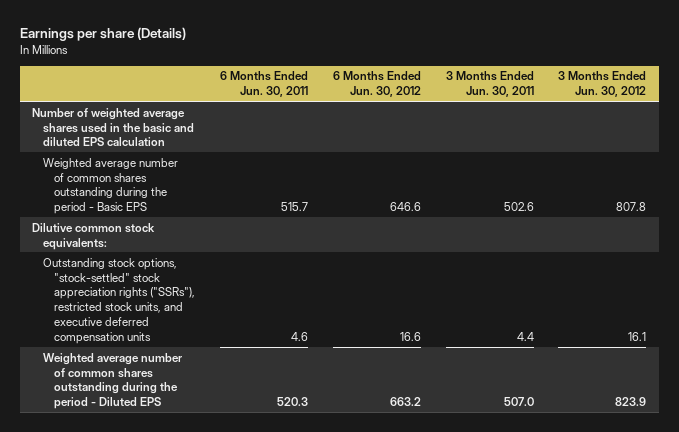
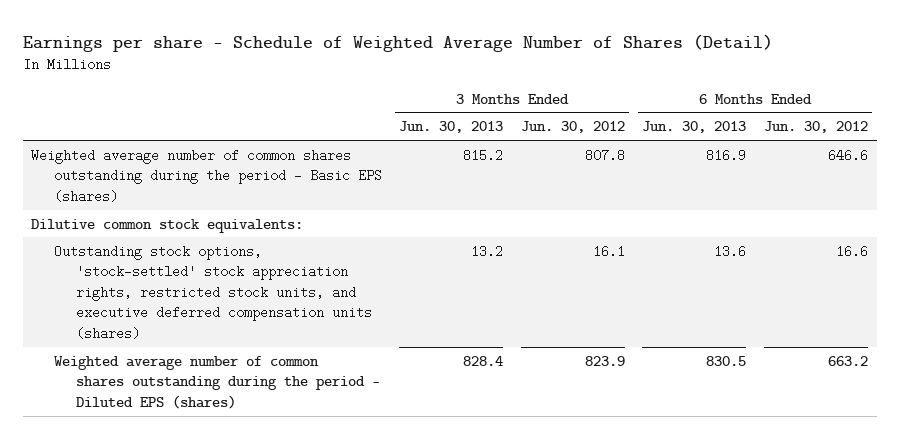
- Earnings per share (Details)
+ Earnings per share - Schedule of Weighted Average Number of Shares (Detail)
- | 6 Months Ended Jun. 30, 2011 | 6 Months Ended Jun. 30, 2012 | 3 Months Ended Jun. 30, 2011 | 3 Months Ended Jun. 30, 2012
+ | 3 Months Ended Jun. 30, 2013 | 3 Months Ended Jun. 30, 2012 | 6 Months Ended Jun. 30, 2013 | 6 Months Ended Jun. 30, 2012
- Number of weighted average shares used in the basic and diluted EPS calculation
- Weighted average number of common shares outstanding during the period - Basic EPS | 515.7 | 646.6 | 502.6 | 807.8
+ Weighted average number of common shares outstanding during the period - Basic EPS (shares) | 815.2 | 807.8 | 816.9 | 646.6
- Outstanding stock options, "stock-settled" stock appreciation rights ("SSRs"), restricted stock units, and executive deferred compensation units | 4.6 | 16.6 | 4.4 | 16.1
- Weighted average number of common shares outstanding during the period - Diluted EPS | 520.3 | 663.2 | 507.0 | 823.9
+ Outstanding stock options, 'stock-settled' stock appreciation rights, restricted stock units, and executive deferred compensation units (shares) | 13.2 | 16.1 | 13.6 | 16.6
+ Weighted average number of common shares outstanding during the period - Diluted EPS (shares) | 828.4 | 823.9 | 830.5 | 663.2

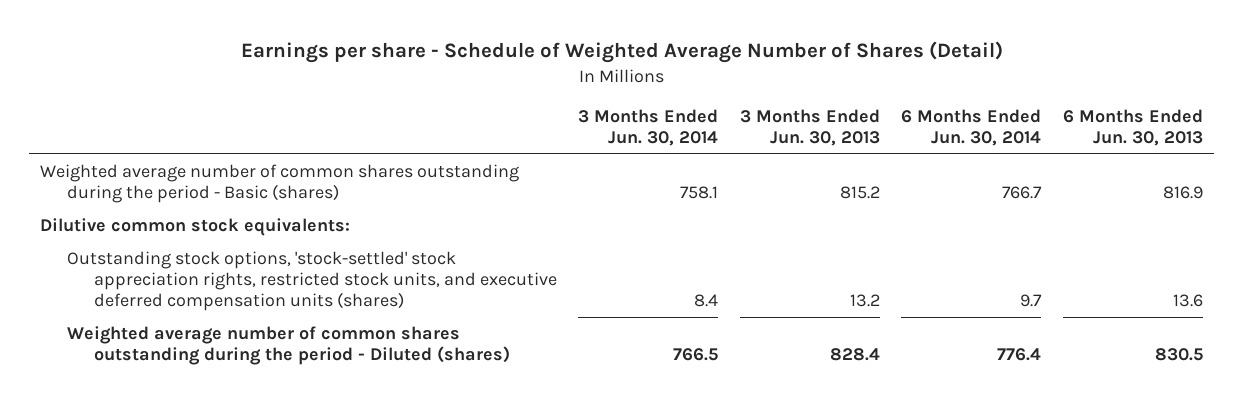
- | 3 Months Ended Jun. 30, 2013 | 3 Months Ended Jun. 30, 2012 | 6 Months Ended Jun. 30, 2013 | 6 Months Ended Jun. 30, 2012
+ | 3 Months Ended Jun. 30, 2014 | 3 Months Ended Jun. 30, 2013 | 6 Months Ended Jun. 30, 2014 | 6 Months Ended Jun. 30, 2013
- Weighted average number of common shares outstanding during the period - Basic EPS (shares) | 815.2 | 807.8 | 816.9 | 646.6
+ Weighted average number of common shares outstanding during the period - Basic (shares) | 758.1 | 815.2 | 766.7 | 816.9
- Weighted average number of common shares outstanding during the period - Diluted EPS (shares) | 828.4 | 823.9 | 830.5 | 663.2
+ Weighted average number of common shares outstanding during the period - Diluted (shares) | 766.5 | 828.4 | 776.4 | 830.5

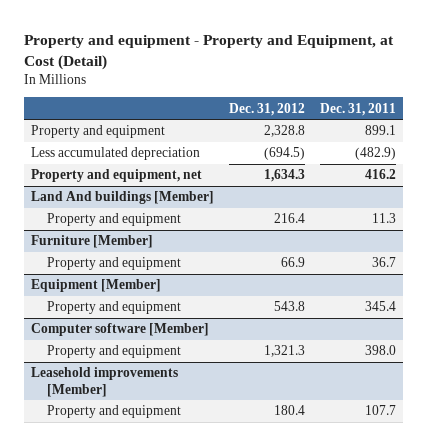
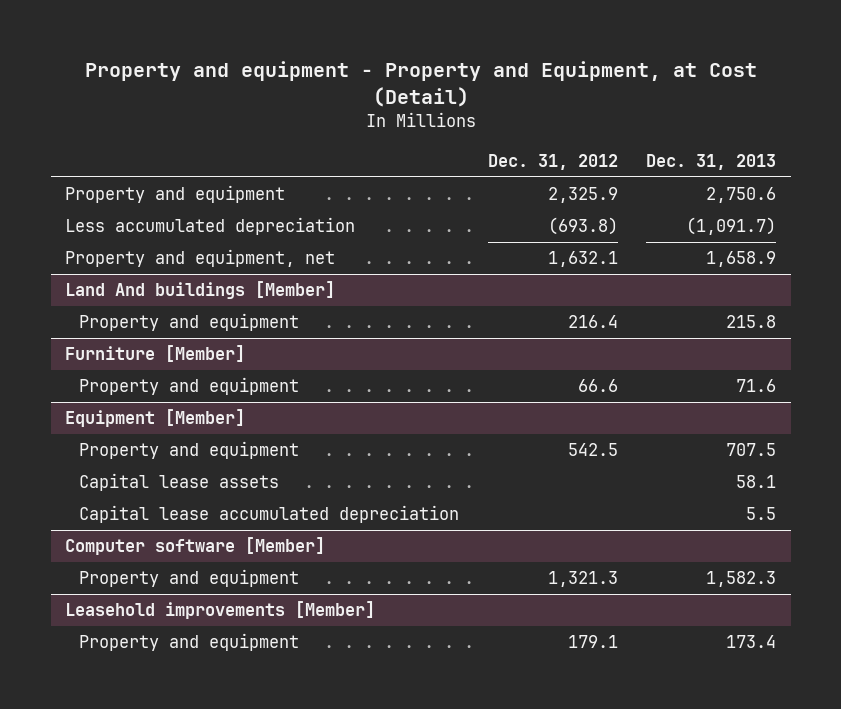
- | Dec. 31, 2012 | Dec. 31, 2011
+ | Dec. 31, 2012 | Dec. 31, 2013
- Property and equipment | 2,328.8 | 899.1
- Less accumulated depreciation | (694.5) | (482.9)
- Property and equipment, net | 1,634.3 | 416.2
+ Property and equipment | 2,325.9 | 2,750.6
+ Less accumulated depreciation | (693.8) | (1,091.7)
+ Property and equipment, net | 1,632.1 | 1,658.9
@ Furniture [Member]
- Property and equipment | 66.9 | 36.7
+ Property and equipment | 66.6 | 71.6
@ Equipment [Member]
- Property and equipment | 543.8 | 345.4
+ Property and equipment | 542.5 | 707.5
+ Capital lease assets | | 58.1
+ Capital lease accumulated depreciation | | 5.5
@ Leasehold improvements [Member]
- Property and equipment | 180.4 | 107.7
+ Property and equipment | 179.1 | 173.4

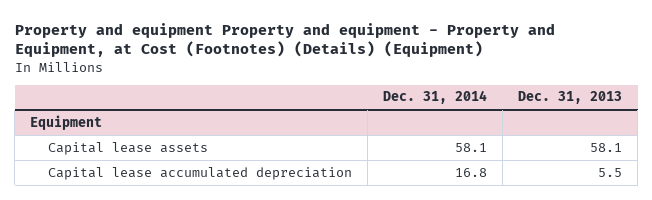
- Property and equipment - Property and Equipment, at Cost (Detail)
+ Property and equipment Property and equipment - Property and Equipment, at Cost (Footnotes) (Details) (Equipment)
- | Dec. 31, 2012 | Dec. 31, 2013
+ | Dec. 31, 2014 | Dec. 31, 2013
- Property and equipment | 2,325.9 | 2,750.6
- Less accumulated depreciation | (693.8) | (1,091.7)
- Property and equipment, net | 1,632.1 | 1,658.9
- Land And buildings [Member]
- Property and equipment | 216.4 | 215.8
- Furniture [Member]
- Property and equipment | 66.6 | 71.6
- Equipment [Member]
- Property and equipment | 542.5 | 707.5
+ Equipment
- Computer software [Member]
- Property and equipment | 1,321.3 | 1,582.3
- Leasehold improvements [Member]
- Property and equipment | 179.1 | 173.4

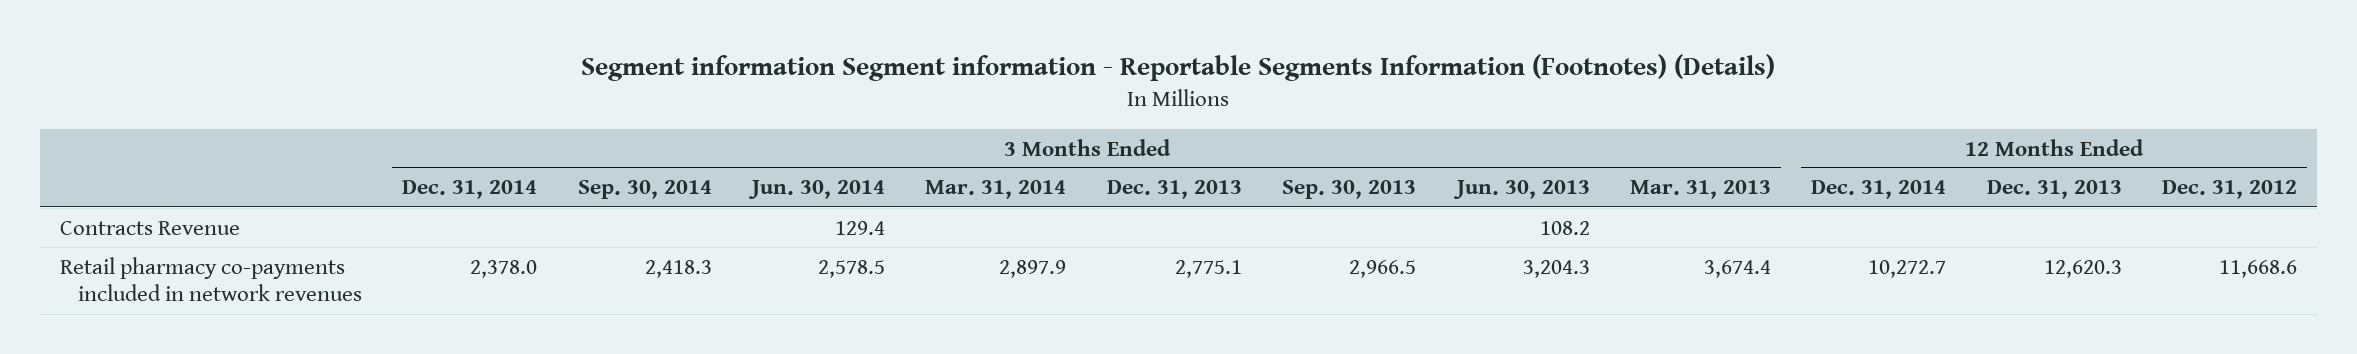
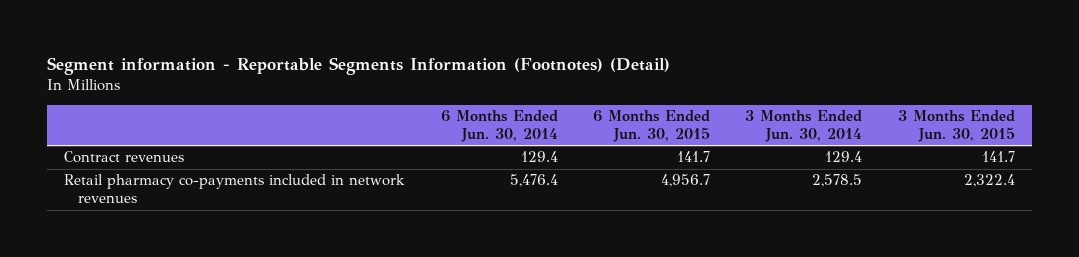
- Segment information Segment information - Reportable Segments Information (Footnotes) (Details)
+ Segment information - Reportable Segments Information (Footnotes) (Detail)
- | 3 Months Ended Dec. 31, 2014 | 3 Months Ended Sep. 30, 2014 | 3 Months Ended Jun. 30, 2014 | 3 Months Ended Mar. 31, 2014 | 3 Months Ended Dec. 31, 2013 | 3 Months Ended Sep. 30, 2013 | 3 Months Ended Jun. 30, 2013 | 3 Months Ended Mar. 31, 2013 | 12 Months Ended Dec. 31, 2014 | 12 Months Ended Dec. 31, 2013 | 12 Months Ended Dec. 31, 2012
+ | 6 Months Ended Jun. 30, 2014 | 6 Months Ended Jun. 30, 2015 | 3 Months Ended Jun. 30, 2014 | 3 Months Ended Jun. 30, 2015
- Contracts Revenue | | | 129.4 | | | | 108.2 | | | |
+ Contract revenues | 129.4 | 141.7 | 129.4 | 141.7

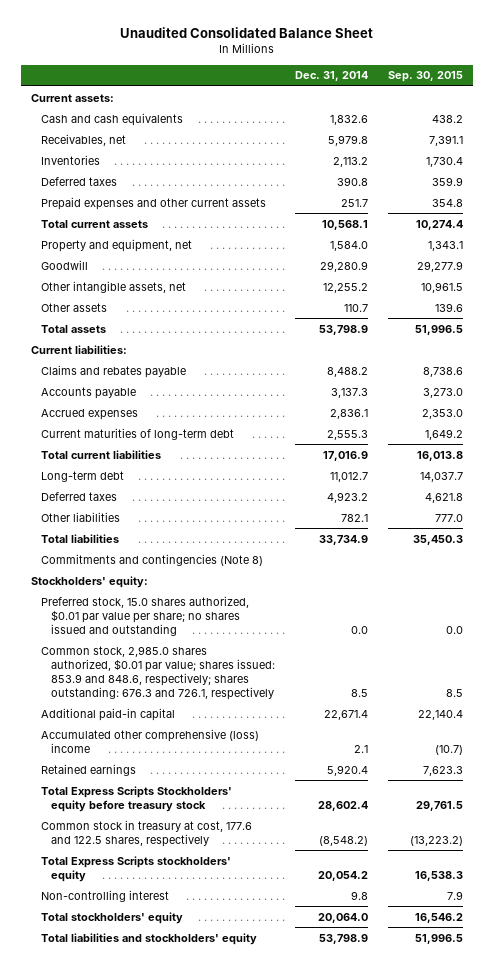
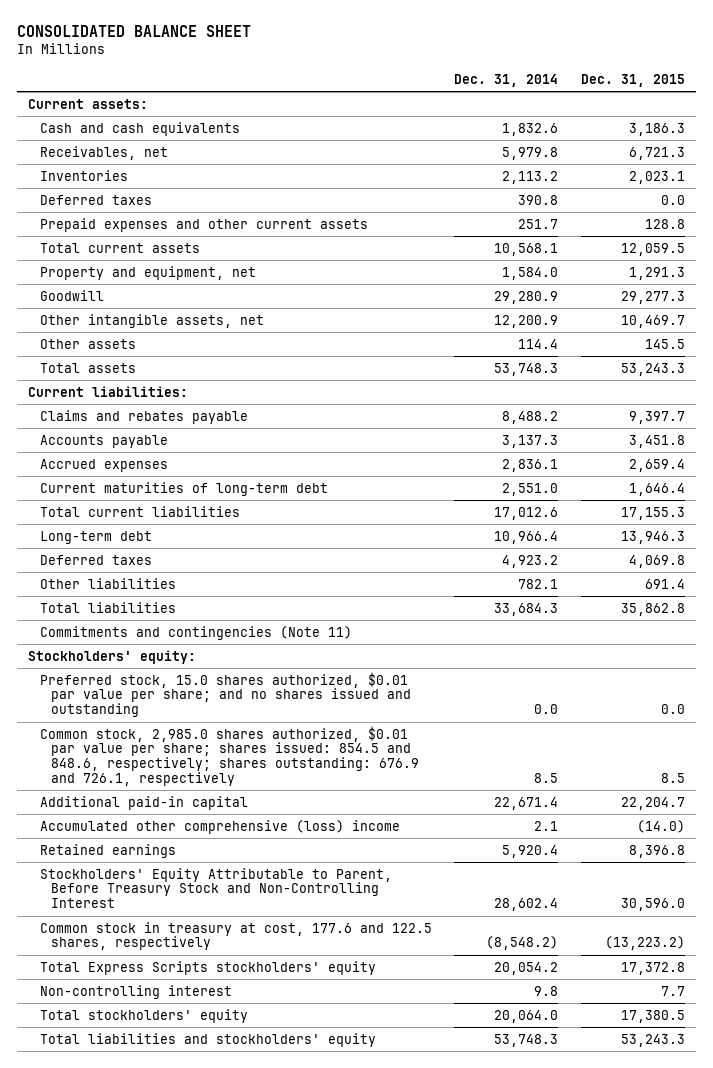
- Unaudited Consolidated Balance Sheet
+ CONSOLIDATED BALANCE SHEET
- | Dec. 31, 2014 | Sep. 30, 2015
+ | Dec. 31, 2014 | Dec. 31, 2015
- Other intangible assets, net | 12,255.2 | 10,961.5
- Other assets | 110.7 | 139.6
- Total assets | 53,798.9 | 51,996.5
+ Other intangible assets, net | 12,200.9 | 10,469.7
+ Other assets | 114.4 | 145.5
+ Total assets | 53,748.3 | 53,243.3
- Current maturities of long-term debt | 2,555.3 | 1,649.2
- Total current liabilities | 17,016.9 | 16,013.8
- Long-term debt | 11,012.7 | 14,037.7
+ Current maturities of long-term debt | 2,551.0 | 1,646.4
+ Total current liabilities | 17,012.6 | 17,155.3
+ Long-term debt | 10,966.4 | 13,946.3
- Total liabilities | 33,734.9 | 35,450.3
- Commitments and contingencies (Note 8)
+ Total liabilities | 33,684.3 | 35,862.8
+ Commitments and contingencies (Note 11)
- Preferred stock, 15.0 shares authorized, $0.01 par value per share; no shares issued and outstanding | 0.0 | 0.0
- Common stock, 2,985.0 shares authorized, $0.01 par value; shares issued: 853.9 and 848.6, respectively; shares outstanding: 676.3 and 726.1, respectively | 8.5 | 8.5
+ Preferred stock, 15.0 shares authorized, $0.01 par value per share; and no shares issued and outstanding | 0.0 | 0.0
+ Common stock, 2,985.0 shares authorized, $0.01 par value per share; shares issued: 854.5 and 848.6, respectively; shares outstanding: 676.9 and 726.1, respectively | 8.5 | 8.5
- Total Express Scripts Stockholders' equity before treasury stock | 28,602.4 | 29,761.5
+ Stockholders' Equity Attributable to Parent, Before Treasury Stock and Non-Controlling Interest | 28,602.4 | 30,596.0
- Total liabilities and stockholders' equity | 53,798.9 | 51,996.5
+ Total liabilities and stockholders' equity | 53,748.3 | 53,243.3

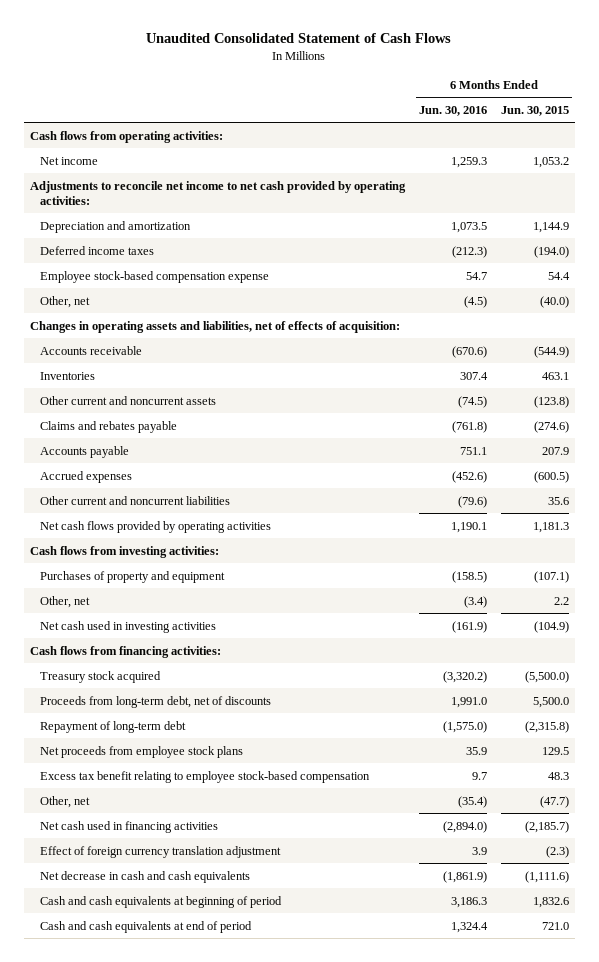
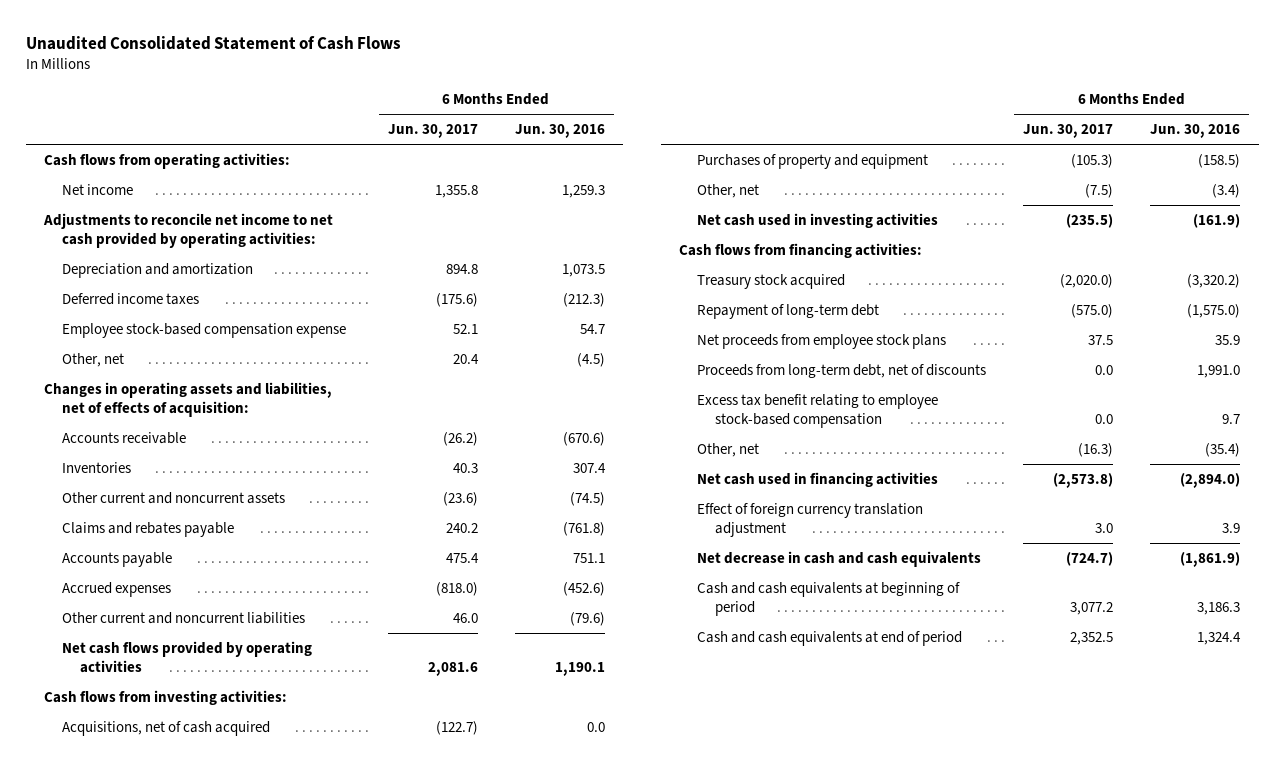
- | 6 Months Ended Jun. 30, 2016 | 6 Months Ended Jun. 30, 2015
+ | 6 Months Ended Jun. 30, 2017 | 6 Months Ended Jun. 30, 2016
+ Acquisitions, net of cash acquired | (122.7) | 0.0
moved down: Proceeds from long-term debt, net of discounts | 0.0 | 1,991.0

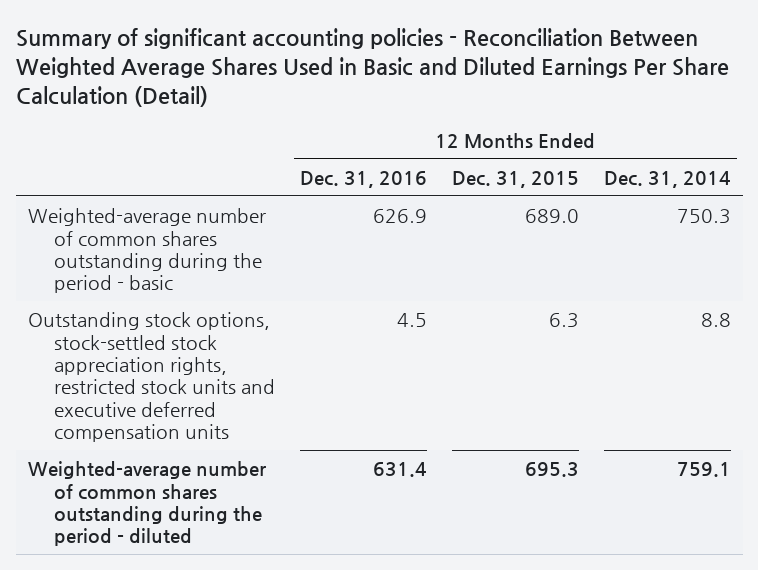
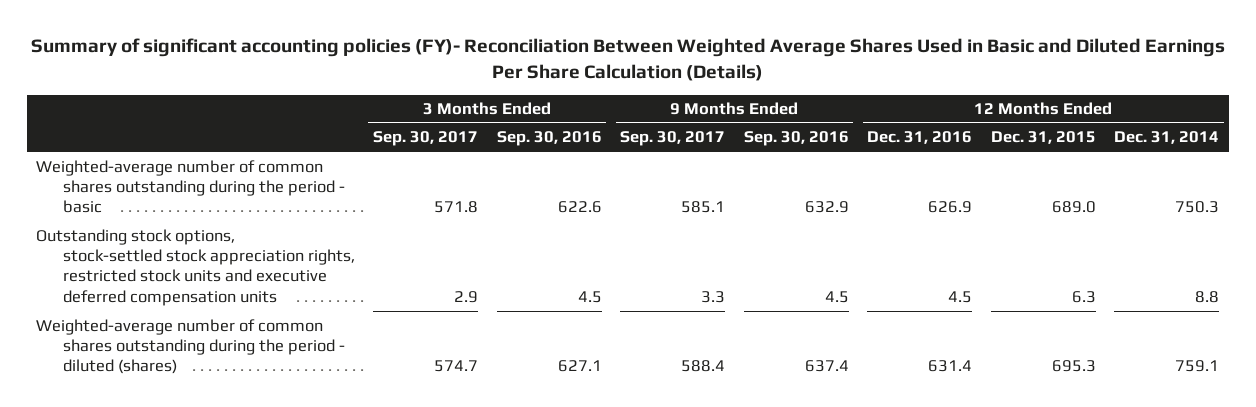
- Summary of significant accounting policies - Reconciliation Between Weighted Average Shares Used in Basic and Diluted Earnings Per Share Calculation (Detail)
+ Summary of significant accounting policies (FY)- Reconciliation Between Weighted Average Shares Used in Basic and Diluted Earnings Per Share Calculation (Details)
- | 12 Months Ended Dec. 31, 2016 | 12 Months Ended Dec. 31, 2015 | 12 Months Ended Dec. 31, 2014
+ | 3 Months Ended Sep. 30, 2017 | 3 Months Ended Sep. 30, 2016 | 9 Months Ended Sep. 30, 2017 | 9 Months Ended Sep. 30, 2016 | 12 Months Ended Dec. 31, 2016 | 12 Months Ended Dec. 31, 2015 | 12 Months Ended Dec. 31, 2014
- Weighted-average number of common shares outstanding during the period - diluted | 631.4 | 695.3 | 759.1
+ Weighted-average number of common shares outstanding during the period - diluted (shares) | 574.7 | 627.1 | 588.4 | 637.4 | 631.4 | 695.3 | 759.1

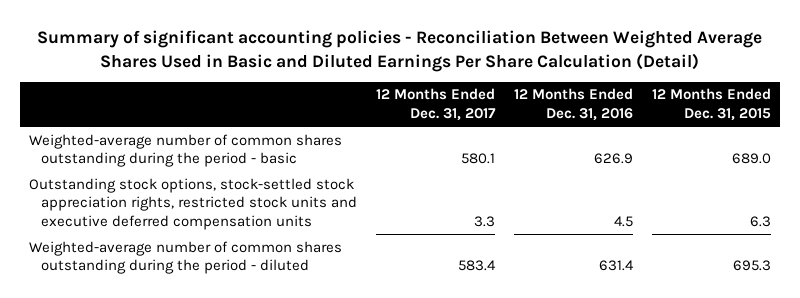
- Summary of significant accounting policies (FY)- Reconciliation Between Weighted Average Shares Used in Basic and Diluted Earnings Per Share Calculation (Details)
+ Summary of significant accounting policies - Reconciliation Between Weighted Average Shares Used in Basic and Diluted Earnings Per Share Calculation (Detail)
- | 3 Months Ended Sep. 30, 2017 | 3 Months Ended Sep. 30, 2016 | 9 Months Ended Sep. 30, 2017 | 9 Months Ended Sep. 30, 2016 | 12 Months Ended Dec. 31, 2016 | 12 Months Ended Dec. 31, 2015 | 12 Months Ended Dec. 31, 2014
+ | 12 Months Ended Dec. 31, 2017 | 12 Months Ended Dec. 31, 2016 | 12 Months Ended Dec. 31, 2015
- Weighted-average number of common shares outstanding during the period - diluted (shares) | 574.7 | 627.1 | 588.4 | 637.4 | 631.4 | 695.3 | 759.1
+ Weighted-average number of common shares outstanding during the period - diluted | 583.4 | 631.4 | 695.3

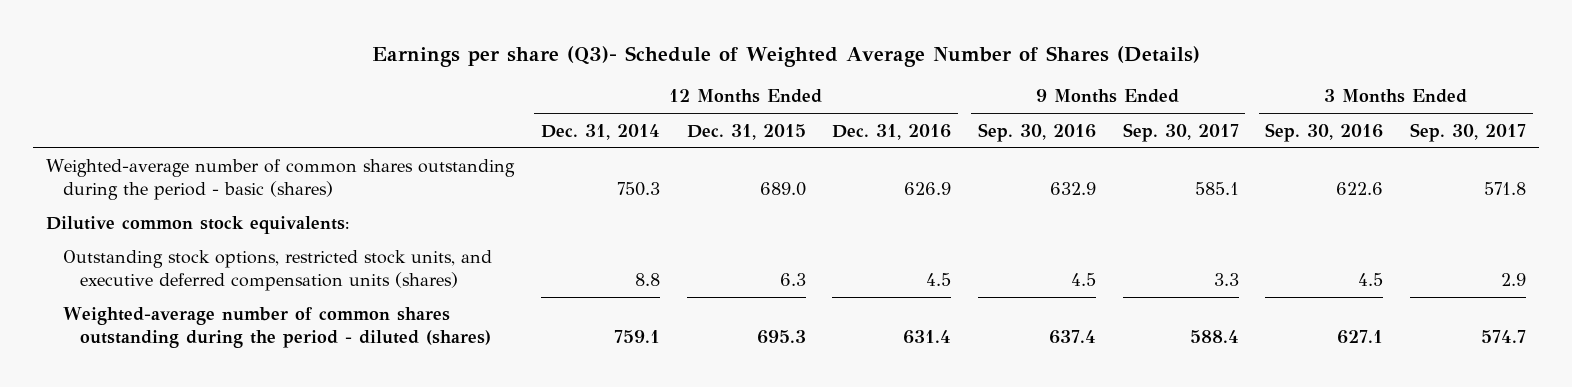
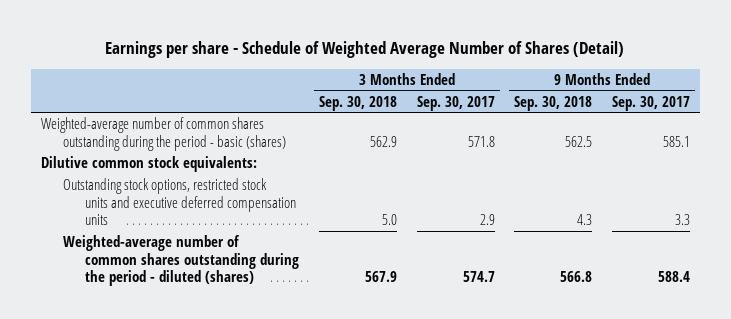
- Earnings per share (Q3)- Schedule of Weighted Average Number of Shares (Details)
+ Earnings per share - Schedule of Weighted Average Number of Shares (Detail)
- | 12 Months Ended Dec. 31, 2014 | 12 Months Ended Dec. 31, 2015 | 12 Months Ended Dec. 31, 2016 | 9 Months Ended Sep. 30, 2016 | 9 Months Ended Sep. 30, 2017 | 3 Months Ended Sep. 30, 2016 | 3 Months Ended Sep. 30, 2017
+ | 3 Months Ended Sep. 30, 2018 | 3 Months Ended Sep. 30, 2017 | 9 Months Ended Sep. 30, 2018 | 9 Months Ended Sep. 30, 2017
- Outstanding stock options, restricted stock units, and executive deferred compensation units (shares) | 8.8 | 6.3 | 4.5 | 4.5 | 3.3 | 4.5 | 2.9
+ Outstanding stock options, restricted stock units and executive deferred compensation units | 5.0 | 2.9 | 4.3 | 3.3

